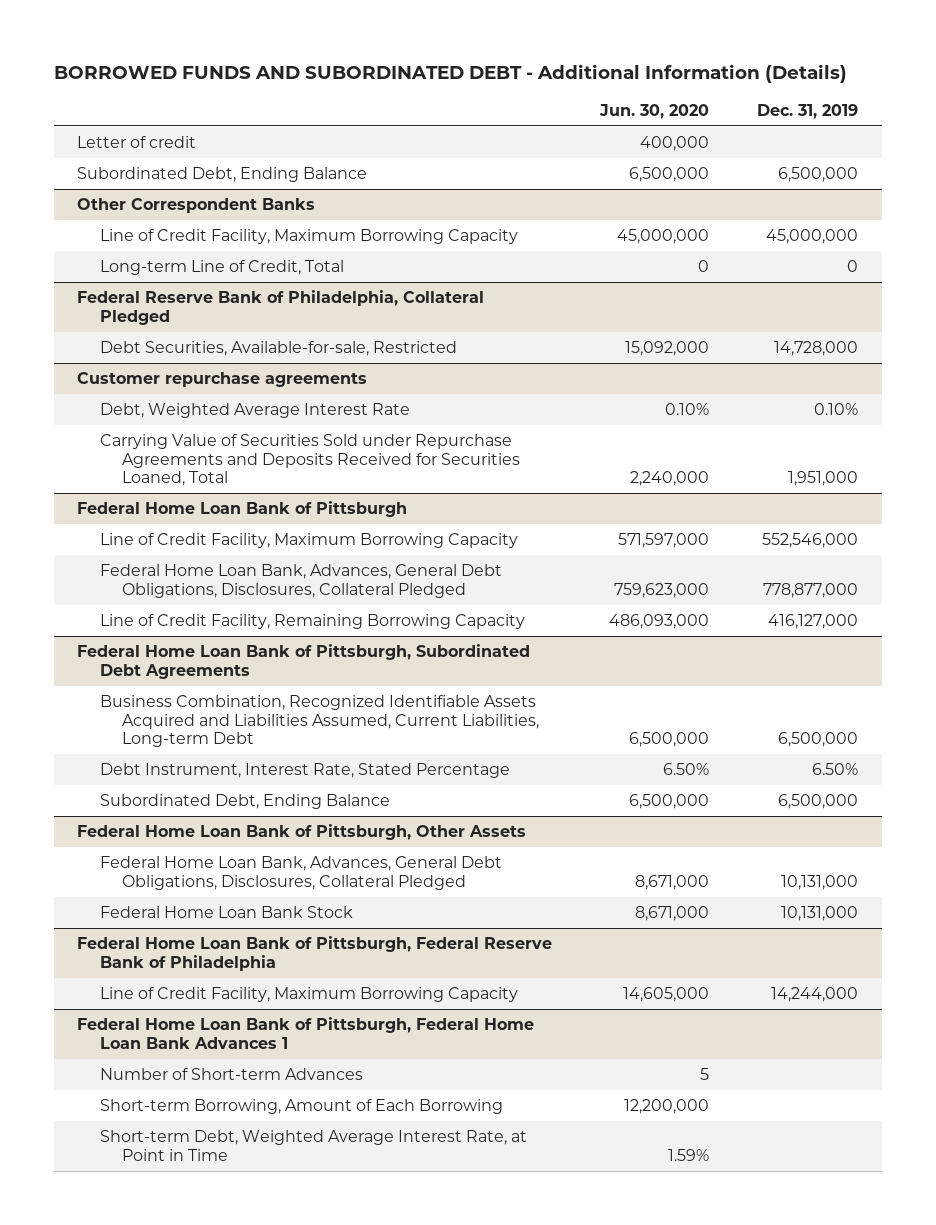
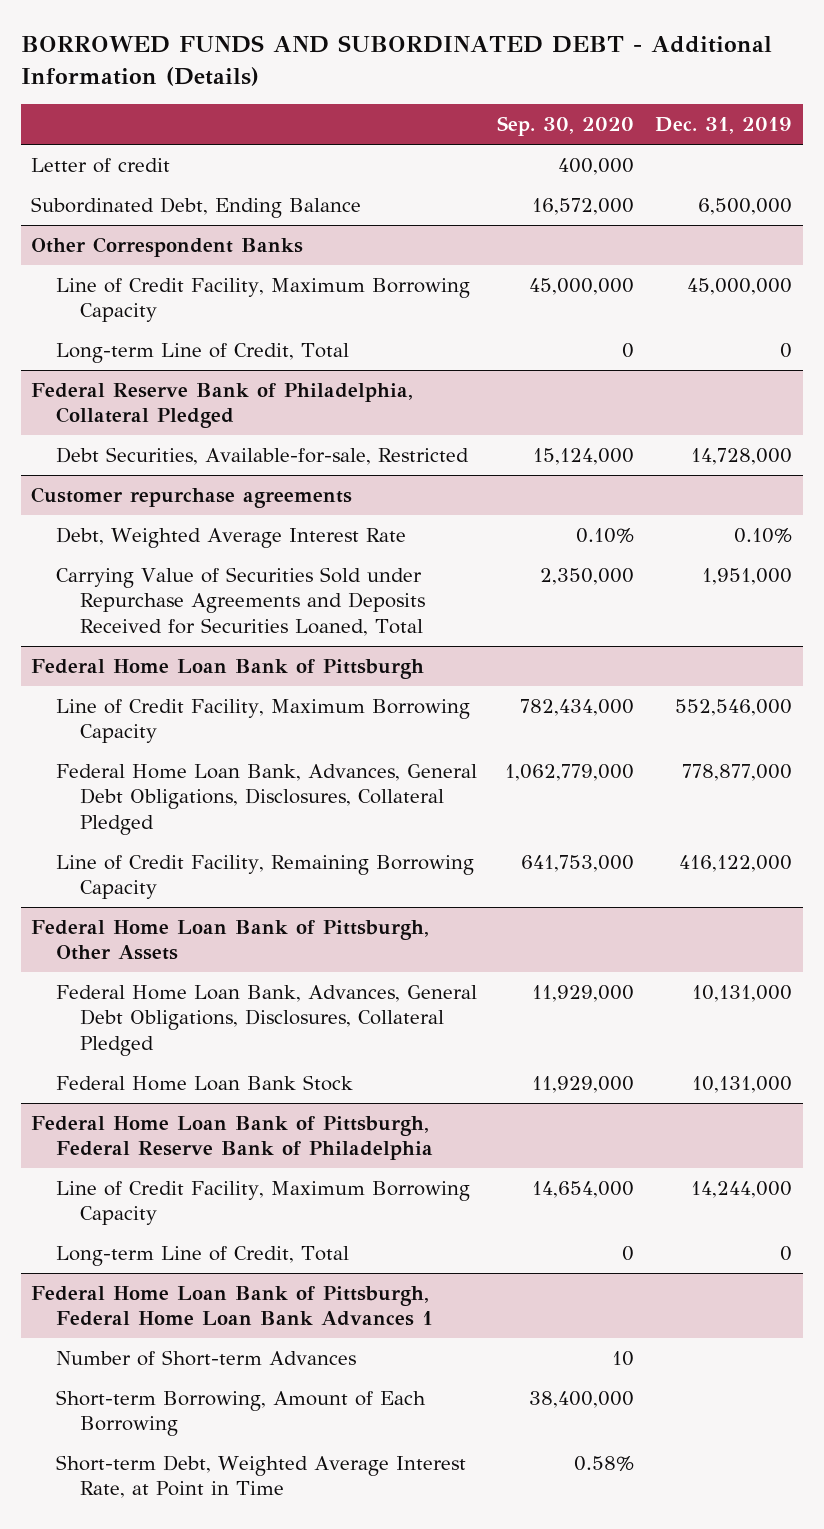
- | Jun. 30, 2020 | Dec. 31, 2019
+ | Sep. 30, 2020 | Dec. 31, 2019
@ Federal Home Loan Bank of Pittsburgh
- Line of Credit Facility, Remaining Borrowing Capacity | 486,093,000 | 416,127,000
- Federal Home Loan Bank of Pittsburgh, Subordinated Debt Agreements
- Business Combination, Recognized Identifiable Assets Acquired and Liabilities Assumed, Current Liabilities, Long-term Debt | 6,500,000 | 6,500,000
- Debt Instrument, Interest Rate, Stated Percentage | 6.50% | 6.50%
- Subordinated Debt, Ending Balance | 6,500,000 | 6,500,000
@ Federal Home Loan Bank of Pittsburgh
+ Line of Credit Facility, Remaining Borrowing Capacity | 641,753,000 | 416,122,000
@ Federal Home Loan Bank of Pittsburgh, Federal Reserve Bank of Philadelphia
+ Long-term Line of Credit, Total | 0 | 0

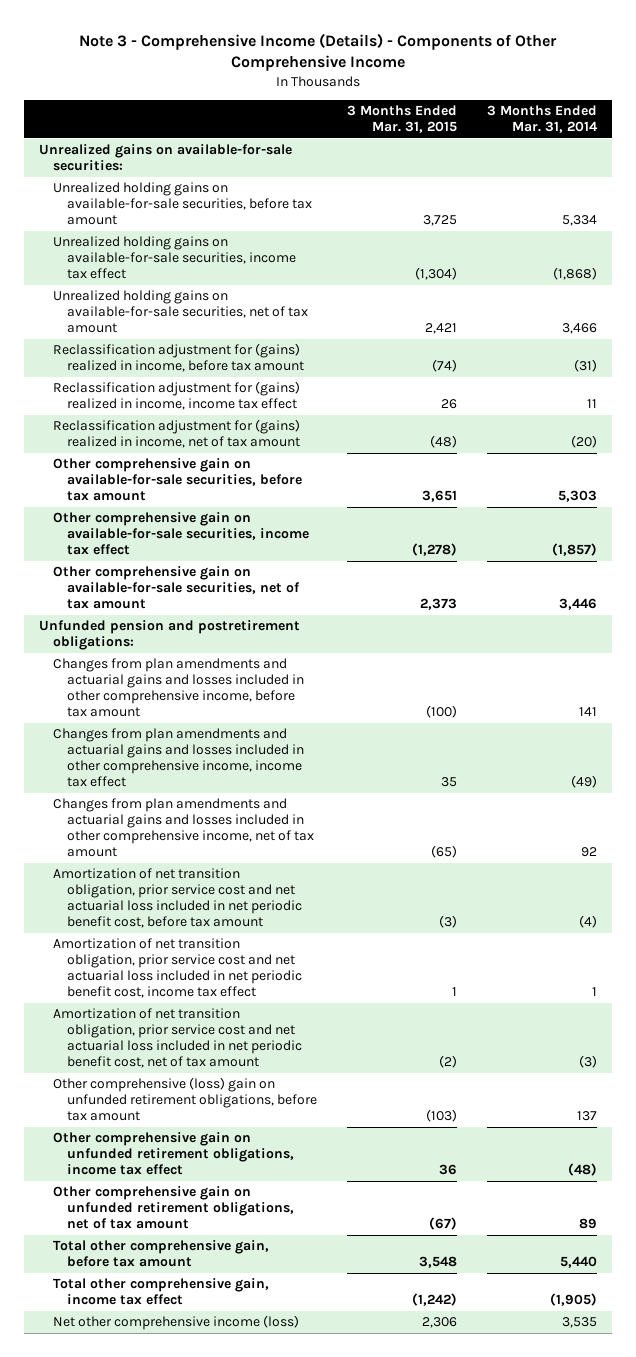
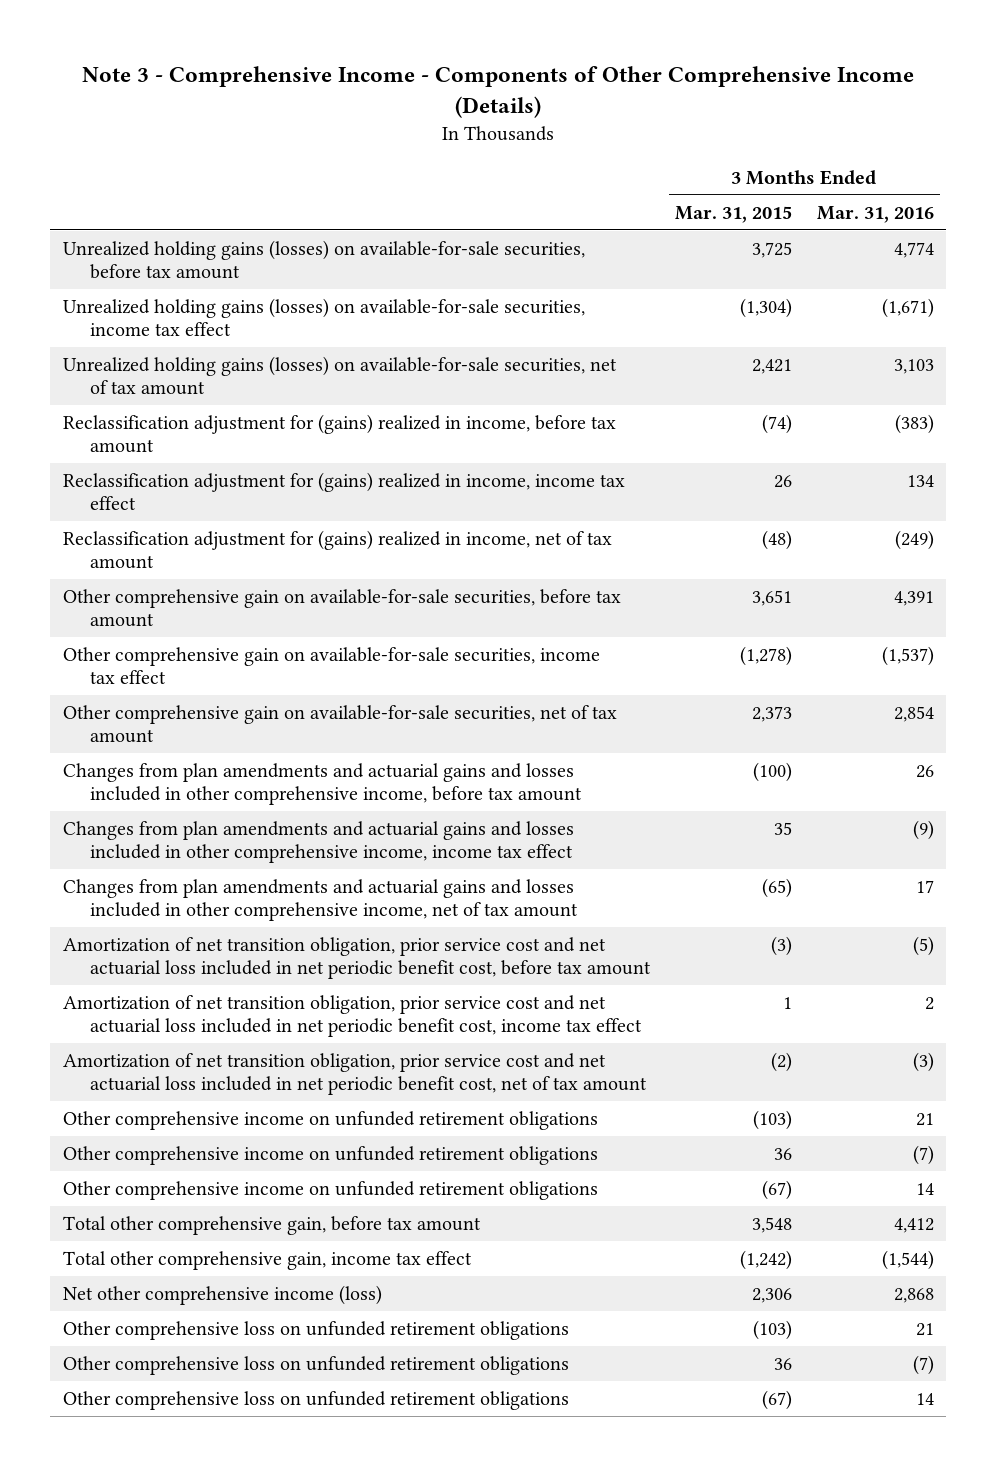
- Note 3 - Comprehensive Income (Details) - Components of Other Comprehensive Income
+ Note 3 - Comprehensive Income - Components of Other Comprehensive Income (Details)
- | 3 Months Ended Mar. 31, 2015 | 3 Months Ended Mar. 31, 2014
+ | 3 Months Ended Mar. 31, 2015 | 3 Months Ended Mar. 31, 2016
- Unrealized gains on available-for-sale securities:
- Unrealized holding gains on available-for-sale securities, before tax amount | 3,725 | 5,334
- Unrealized holding gains on available-for-sale securities, income tax effect | (1,304) | (1,868)
- Unrealized holding gains on available-for-sale securities, net of tax amount | 2,421 | 3,466
+ Unrealized holding gains (losses) on available-for-sale securities, before tax amount | 3,725 | 4,774
+ Unrealized holding gains (losses) on available-for-sale securities, income tax effect | (1,304) | (1,671)
+ Unrealized holding gains (losses) on available-for-sale securities, net of tax amount | 2,421 | 3,103
- Unfunded pension and postretirement obligations:
- Other comprehensive (loss) gain on unfunded retirement obligations, before tax amount | (103) | 137
- Other comprehensive gain on unfunded retirement obligations, income tax effect | 36 | (48)
- Other comprehensive gain on unfunded retirement obligations, net of tax amount | (67) | 89
+ Other comprehensive income on unfunded retirement obligations | (103) | 21
+ Other comprehensive income on unfunded retirement obligations | 36 | (7)
+ Other comprehensive income on unfunded retirement obligations | (67) | 14
+ Other comprehensive loss on unfunded retirement obligations | (103) | 21
+ Other comprehensive loss on unfunded retirement obligations | 36 | (7)
+ Other comprehensive loss on unfunded retirement obligations | (67) | 14

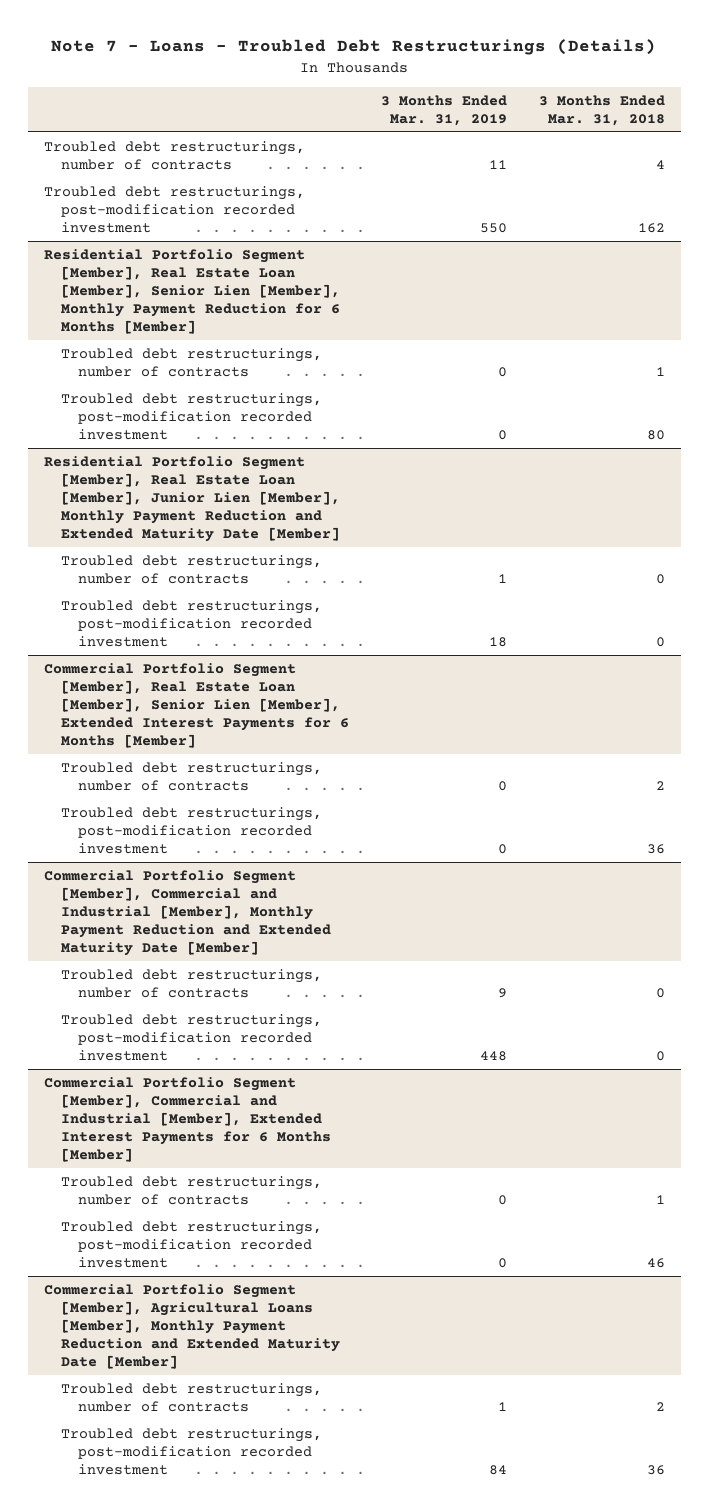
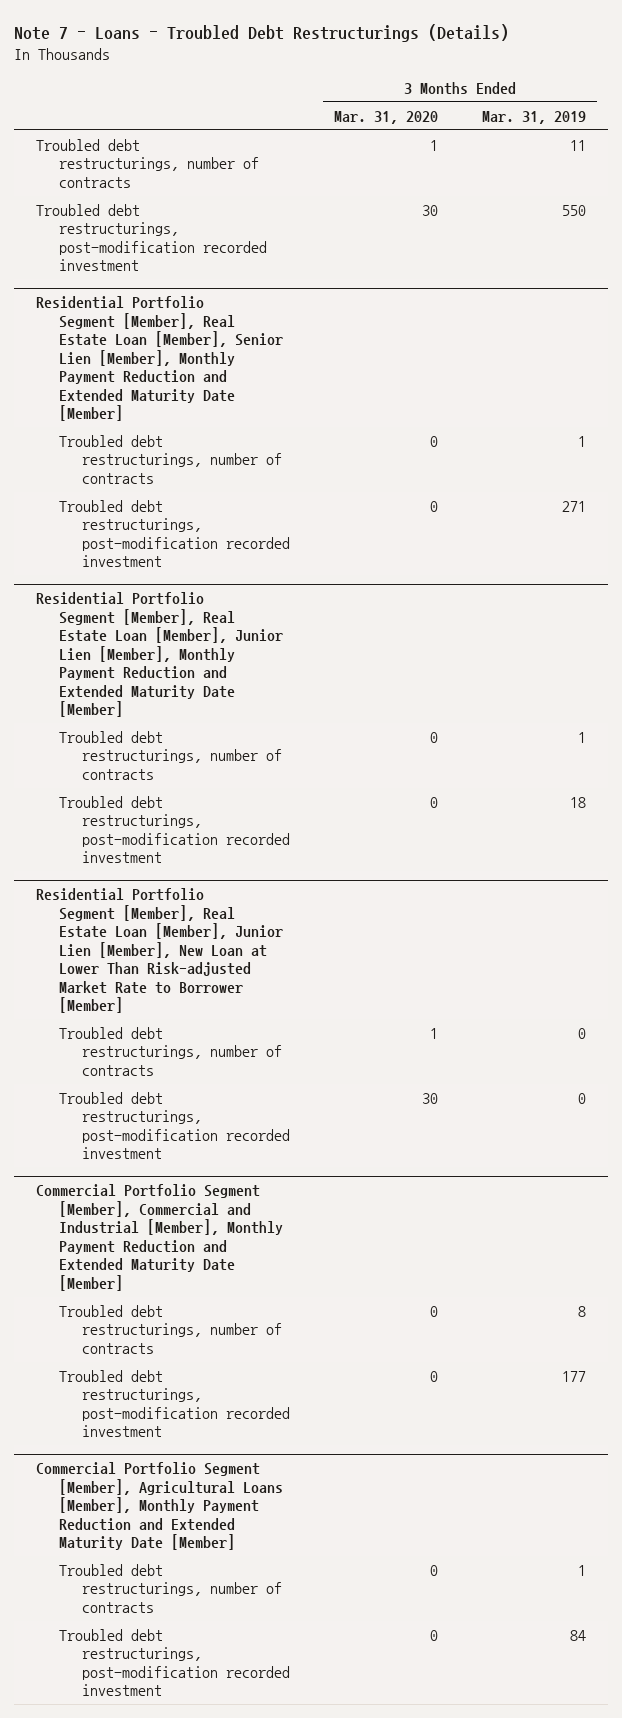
- | 3 Months Ended Mar. 31, 2019 | 3 Months Ended Mar. 31, 2018
+ | 3 Months Ended Mar. 31, 2020 | 3 Months Ended Mar. 31, 2019
- Residential Portfolio Segment [Member], Real Estate Loan [Member], Senior Lien [Member], Monthly Payment Reduction for 6 Months [Member]
- Troubled debt restructurings, number of contracts | 0 | 1
- Troubled debt restructurings, post-modification recorded investment | 0 | 80
+ Residential Portfolio Segment [Member], Real Estate Loan [Member], Senior Lien [Member], Monthly Payment Reduction and Extended Maturity Date [Member]
+ Troubled debt restructurings, number of contracts | 0 | 1
+ Troubled debt restructurings, post-modification recorded investment | 0 | 271
- Commercial Portfolio Segment [Member], Real Estate Loan [Member], Senior Lien [Member], Extended Interest Payments for 6 Months [Member]
+ Residential Portfolio Segment [Member], Real Estate Loan [Member], Junior Lien [Member], New Loan at Lower Than Risk-adjusted Market Rate to Borrower [Member]
@ Commercial Portfolio Segment [Member], Commercial and Industrial [Member], Monthly Payment Reduction and Extended Maturity Date [Member]
- Troubled debt restructurings, number of contracts | 9 | 0
- Troubled debt restructurings, post-modification recorded investment | 448 | 0
- Commercial Portfolio Segment [Member], Commercial and Industrial [Member], Extended Interest Payments for 6 Months [Member]
- Troubled debt restructurings, number of contracts | 0 | 1
- Troubled debt restructurings, post-modification recorded investment | 0 | 46
@ Commercial Portfolio Segment [Member], Commercial and Industrial [Member], Monthly Payment Reduction and Extended Maturity Date [Member]
+ Troubled debt restructurings, number of contracts | 0 | 8
+ Troubled debt restructurings, post-modification recorded investment | 0 | 177

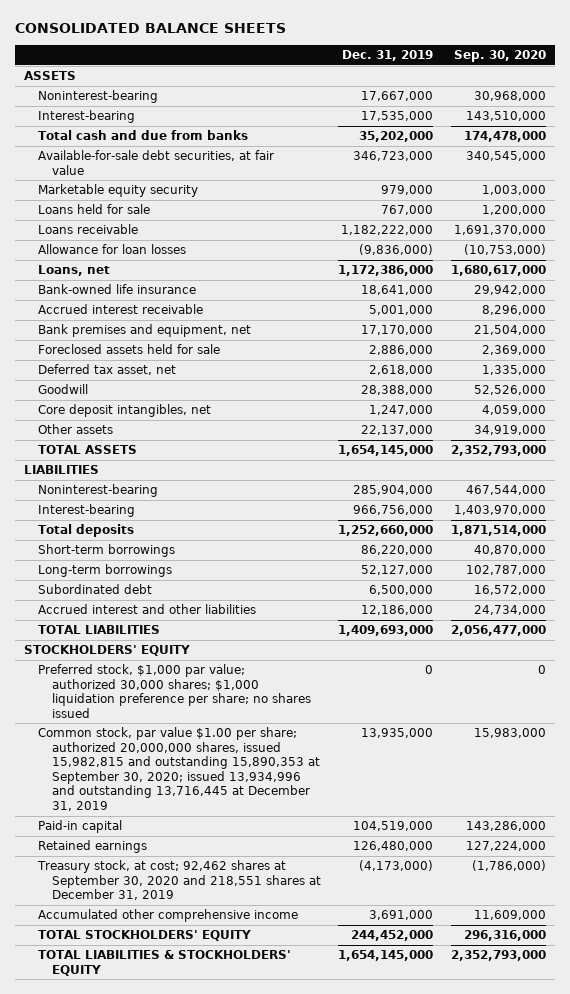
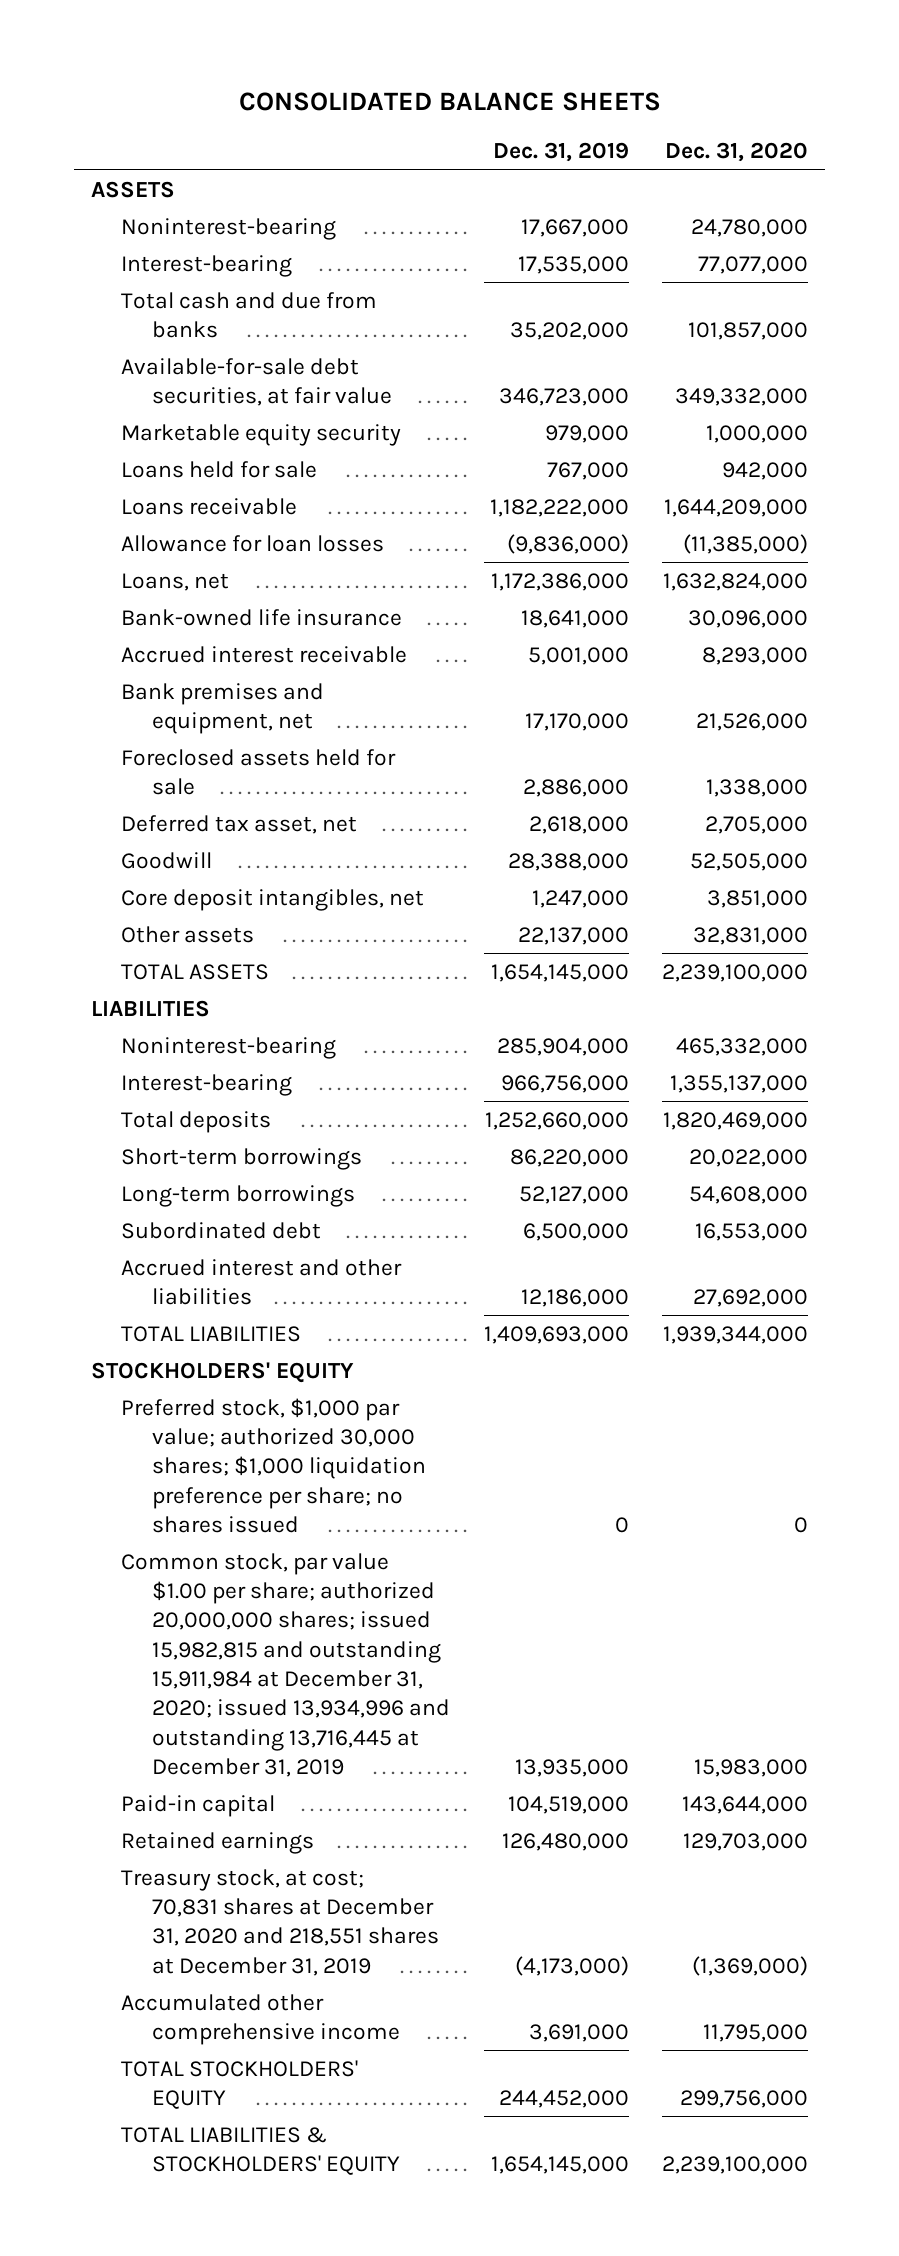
- | Dec. 31, 2019 | Sep. 30, 2020
+ | Dec. 31, 2019 | Dec. 31, 2020
- Common stock, par value $1.00 per share; authorized 20,000,000 shares, issued 15,982,815 and outstanding 15,890,353 at September 30, 2020; issued 13,934,996 and outstanding 13,716,445 at December 31, 2019 | 13,935,000 | 15,983,000
+ Common stock, par value $1.00 per share; authorized 20,000,000 shares; issued 15,982,815 and outstanding 15,911,984 at December 31, 2020; issued 13,934,996 and outstanding 13,716,445 at December 31, 2019 | 13,935,000 | 15,983,000
- Treasury stock, at cost; 92,462 shares at September 30, 2020 and 218,551 shares at December 31, 2019 | (4,173,000) | (1,786,000)
+ Treasury stock, at cost; 70,831 shares at December 31, 2020 and 218,551 shares at December 31, 2019 | (4,173,000) | (1,369,000)

